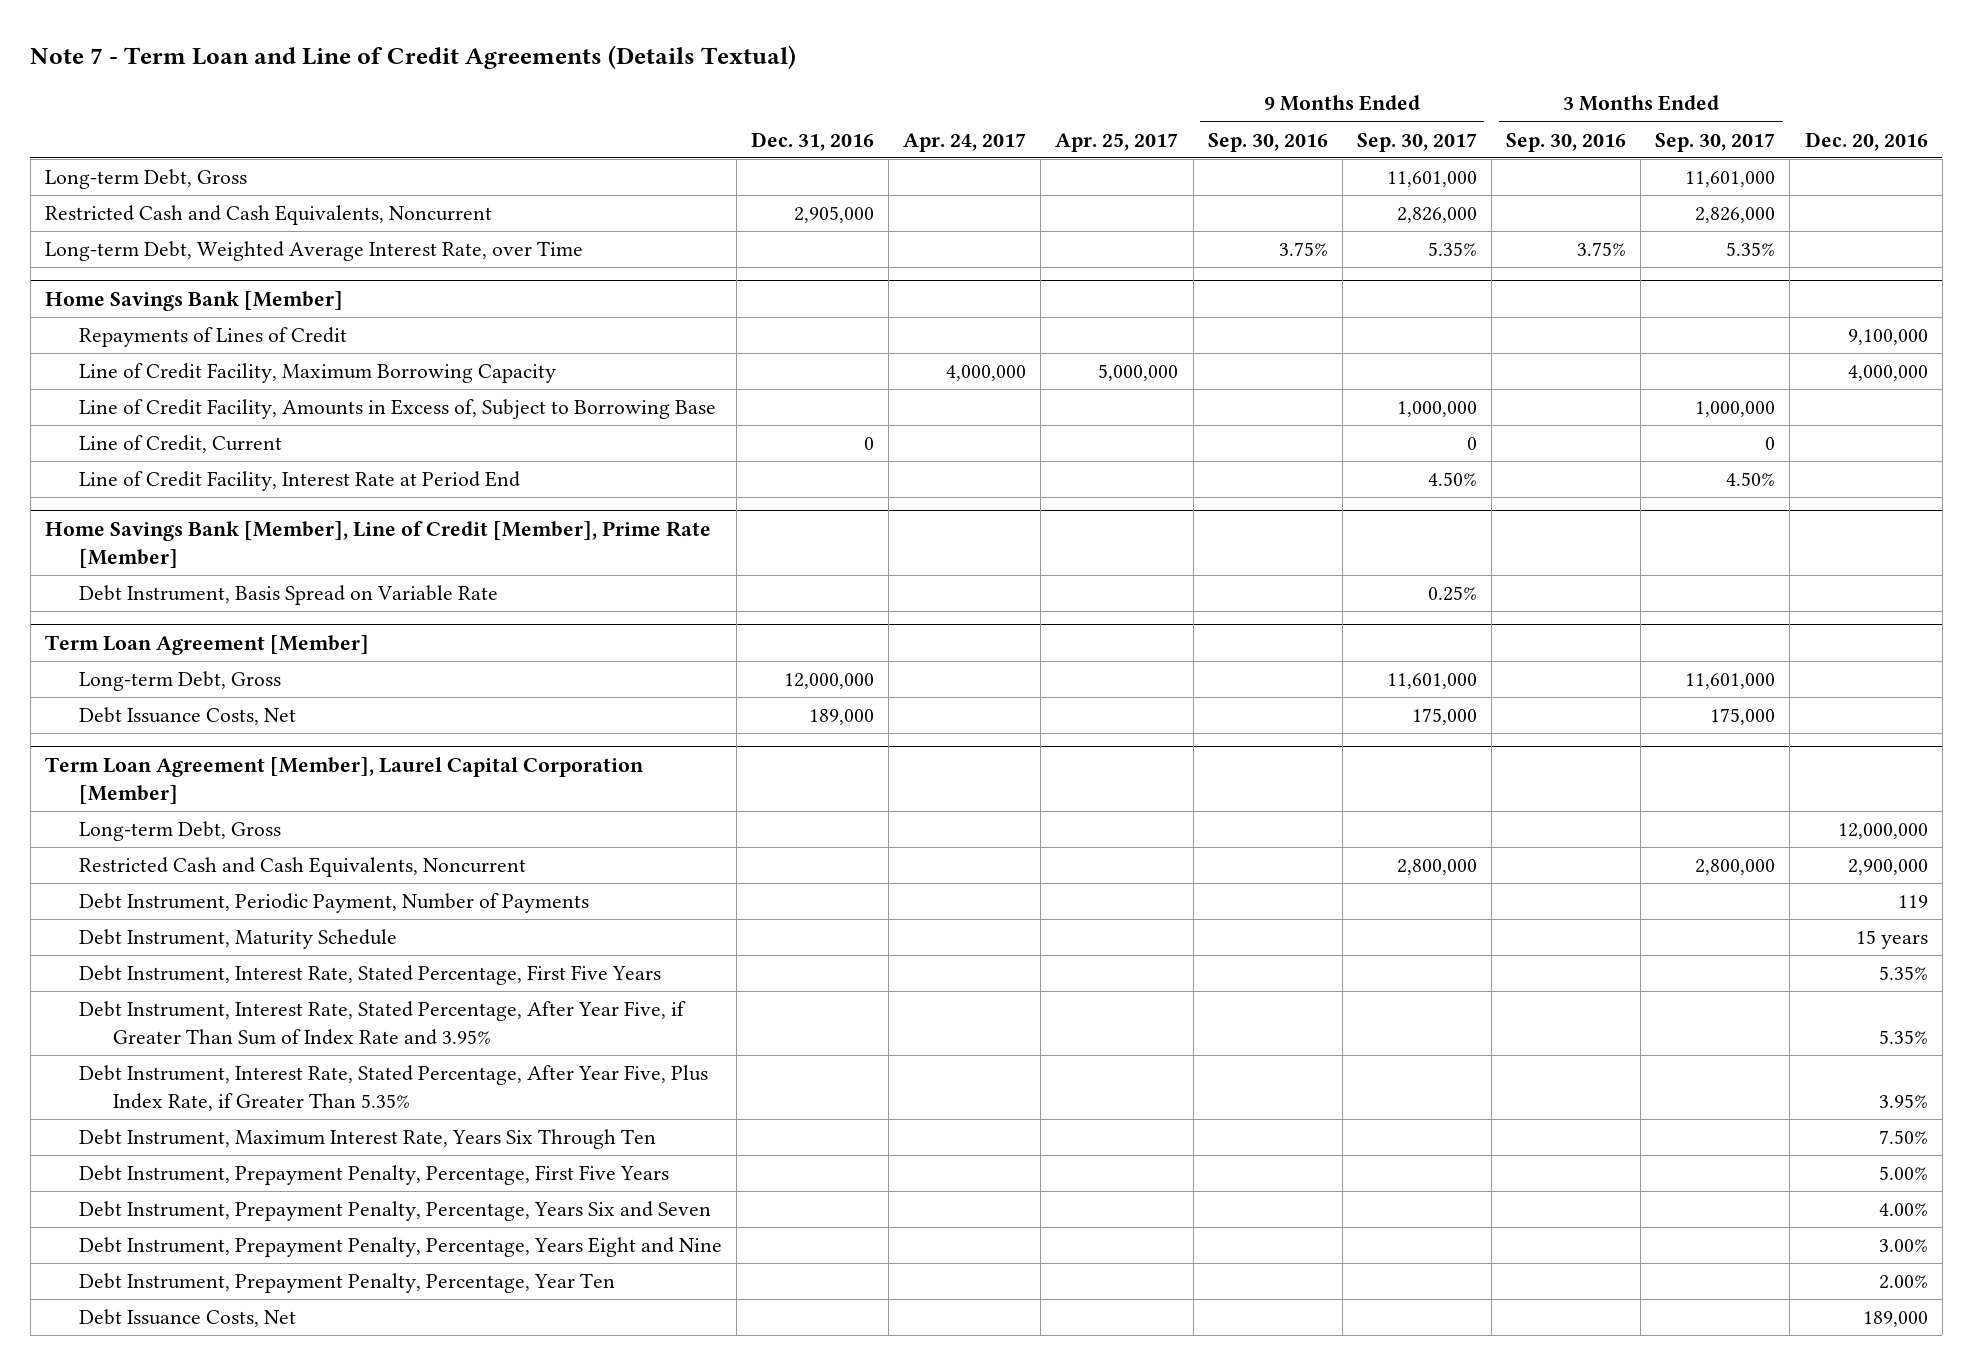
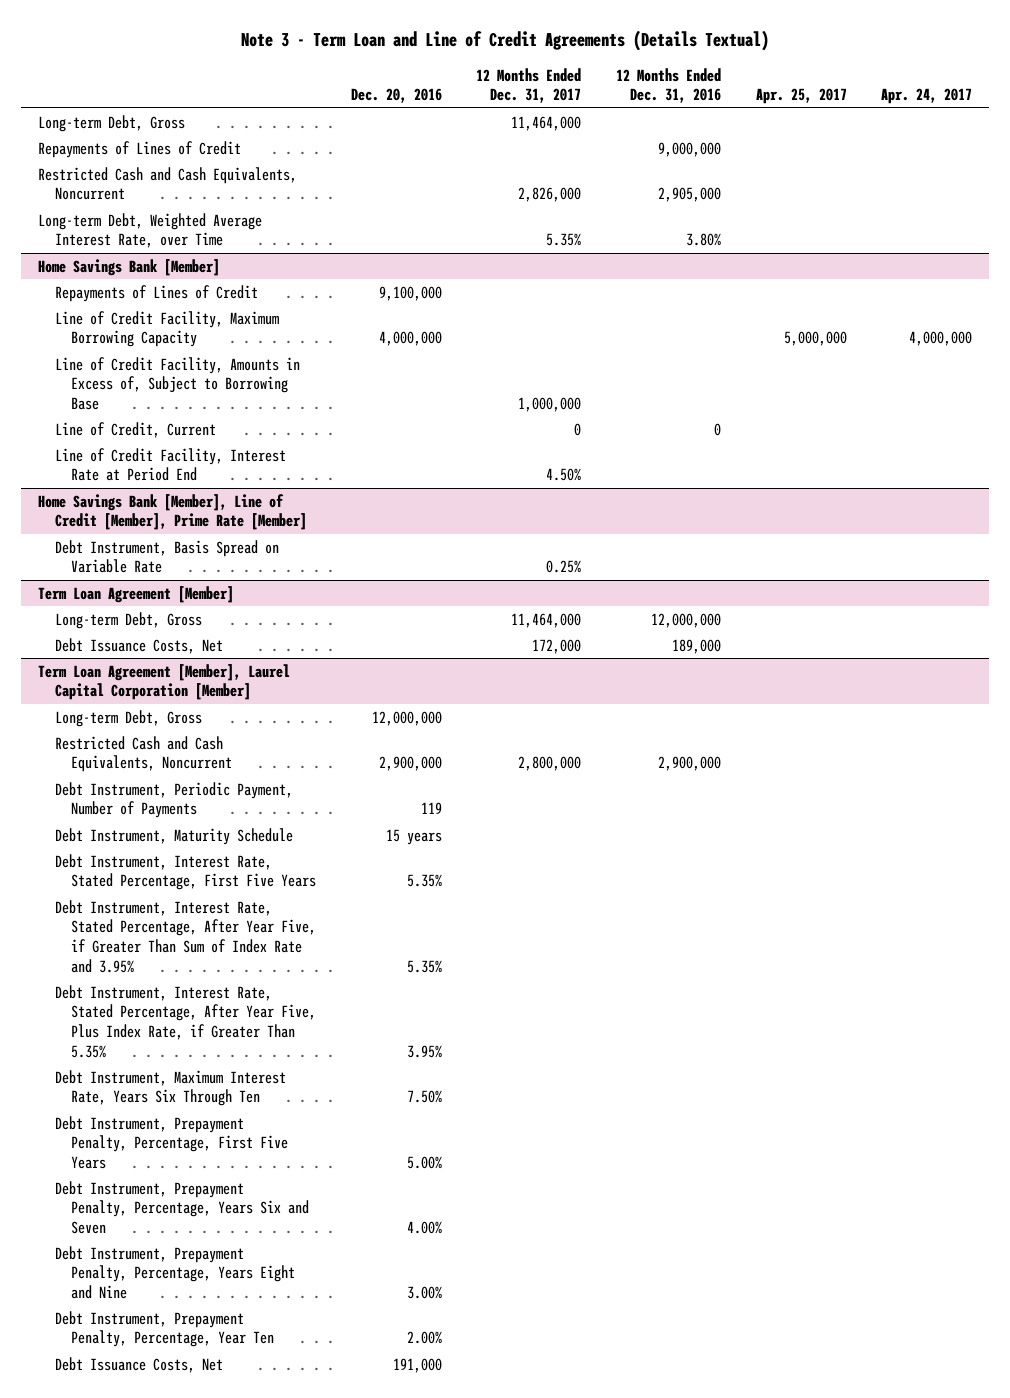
- Note 7 - Term Loan and Line of Credit Agreements (Details Textual)
+ Note 3 - Term Loan and Line of Credit Agreements (Details Textual)
- | Dec. 31, 2016 | Apr. 24, 2017 | Apr. 25, 2017 | 9 Months Ended Sep. 30, 2016 | 9 Months Ended Sep. 30, 2017 | 3 Months Ended Sep. 30, 2016 | 3 Months Ended Sep. 30, 2017 | Dec. 20, 2016
+ | Dec. 20, 2016 | 12 Months Ended Dec. 31, 2017 | 12 Months Ended Dec. 31, 2016 | Apr. 25, 2017 | Apr. 24, 2017
+ Repayments of Lines of Credit | | | 9,000,000 | |
@ Term Loan Agreement [Member], Laurel Capital Corporation [Member]
- Debt Issuance Costs, Net | | | | | | | | 189,000
+ Debt Issuance Costs, Net | 191,000 | | | |

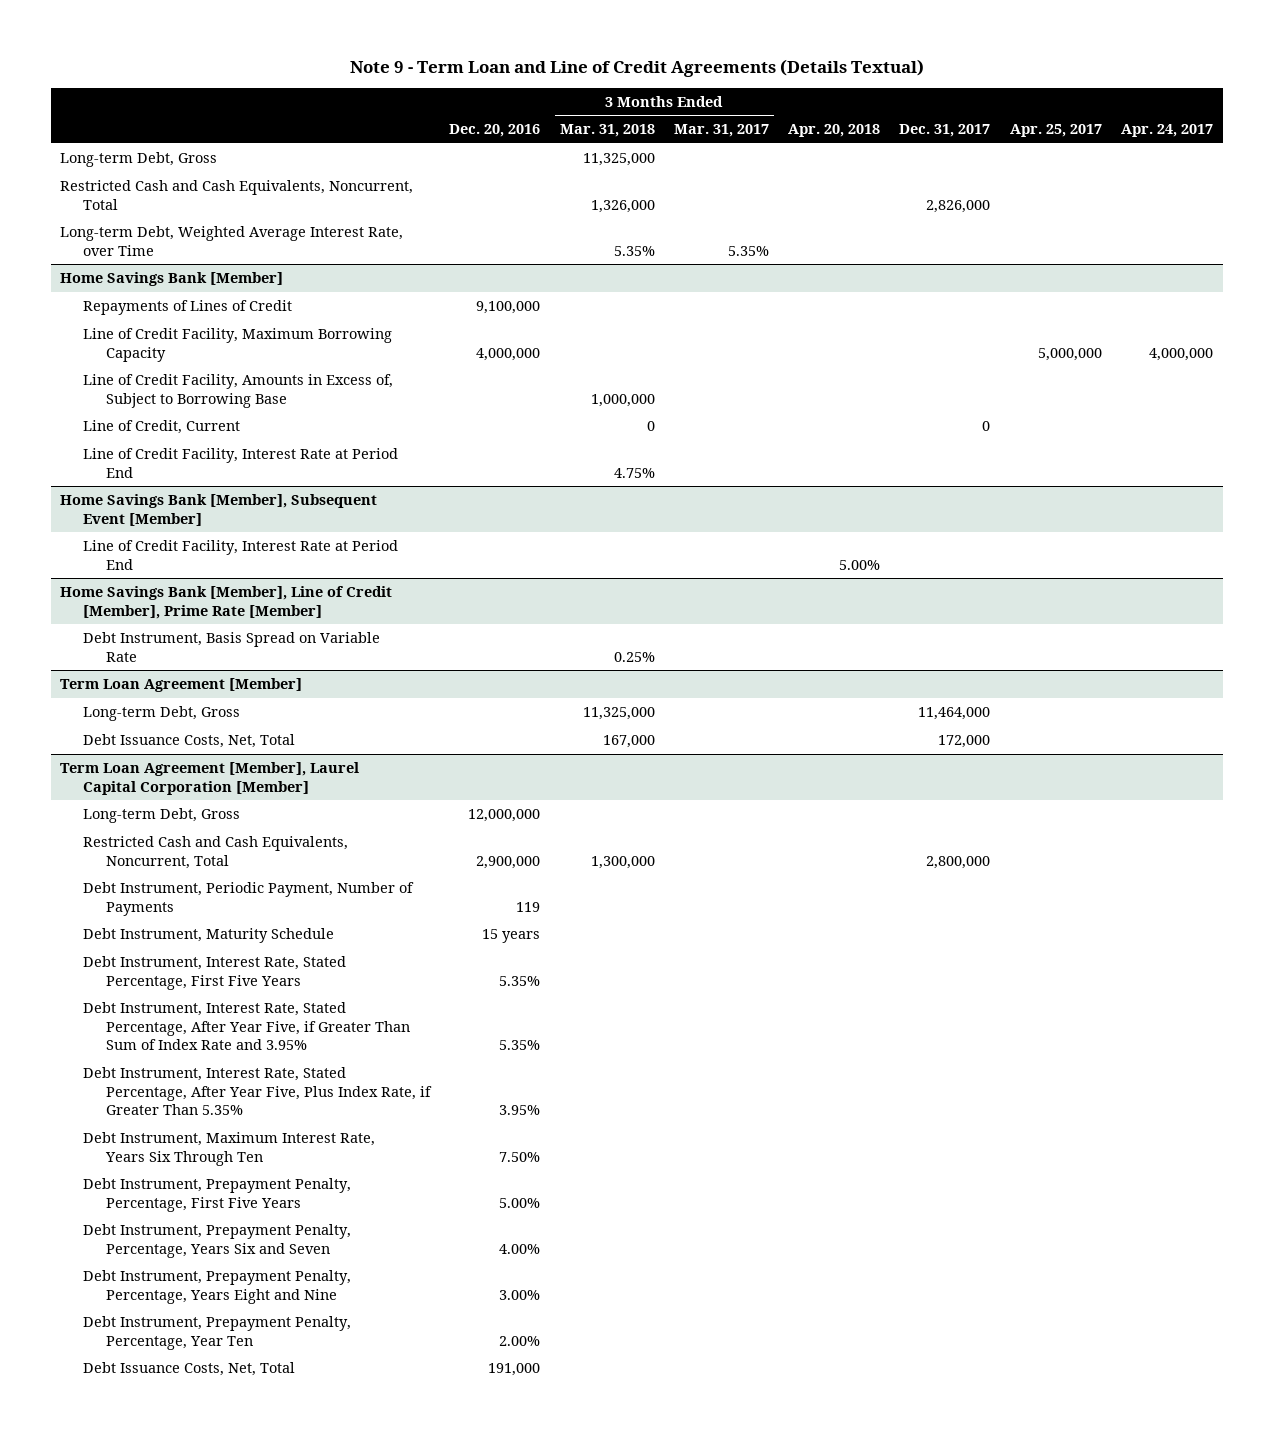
- Note 3 - Term Loan and Line of Credit Agreements (Details Textual)
+ Note 9 - Term Loan and Line of Credit Agreements (Details Textual)
- | Dec. 20, 2016 | 12 Months Ended Dec. 31, 2017 | 12 Months Ended Dec. 31, 2016 | Apr. 25, 2017 | Apr. 24, 2017
+ | Dec. 20, 2016 | 3 Months Ended Mar. 31, 2018 | 3 Months Ended Mar. 31, 2017 | Apr. 20, 2018 | Dec. 31, 2017 | Apr. 25, 2017 | Apr. 24, 2017
- Repayments of Lines of Credit | | | 9,000,000 | |
- Restricted Cash and Cash Equivalents, Noncurrent | | 2,826,000 | 2,905,000 | |
+ Restricted Cash and Cash Equivalents, Noncurrent, Total | | 1,326,000 | | | 2,826,000 | |
+ Home Savings Bank [Member], Subsequent Event [Member]
+ Line of Credit Facility, Interest Rate at Period End | | | | 5.00% | | |
@ Term Loan Agreement [Member]
- Debt Issuance Costs, Net | | 172,000 | 189,000 | |
+ Debt Issuance Costs, Net, Total | | 167,000 | | | 172,000 | |
@ Term Loan Agreement [Member], Laurel Capital Corporation [Member]
- Restricted Cash and Cash Equivalents, Noncurrent | 2,900,000 | 2,800,000 | 2,900,000 | |
+ Restricted Cash and Cash Equivalents, Noncurrent, Total | 2,900,000 | 1,300,000 | | | 2,800,000 | |
- Debt Issuance Costs, Net | 191,000 | | | |
+ Debt Issuance Costs, Net, Total | 191,000 | | | | | |

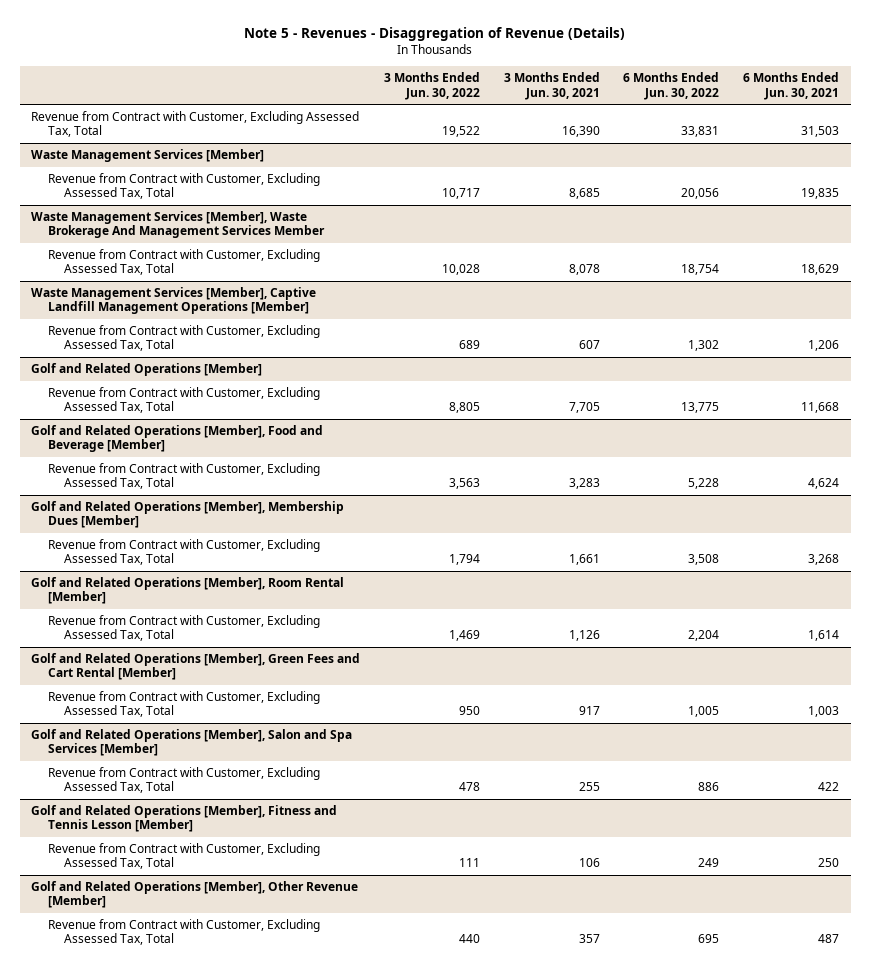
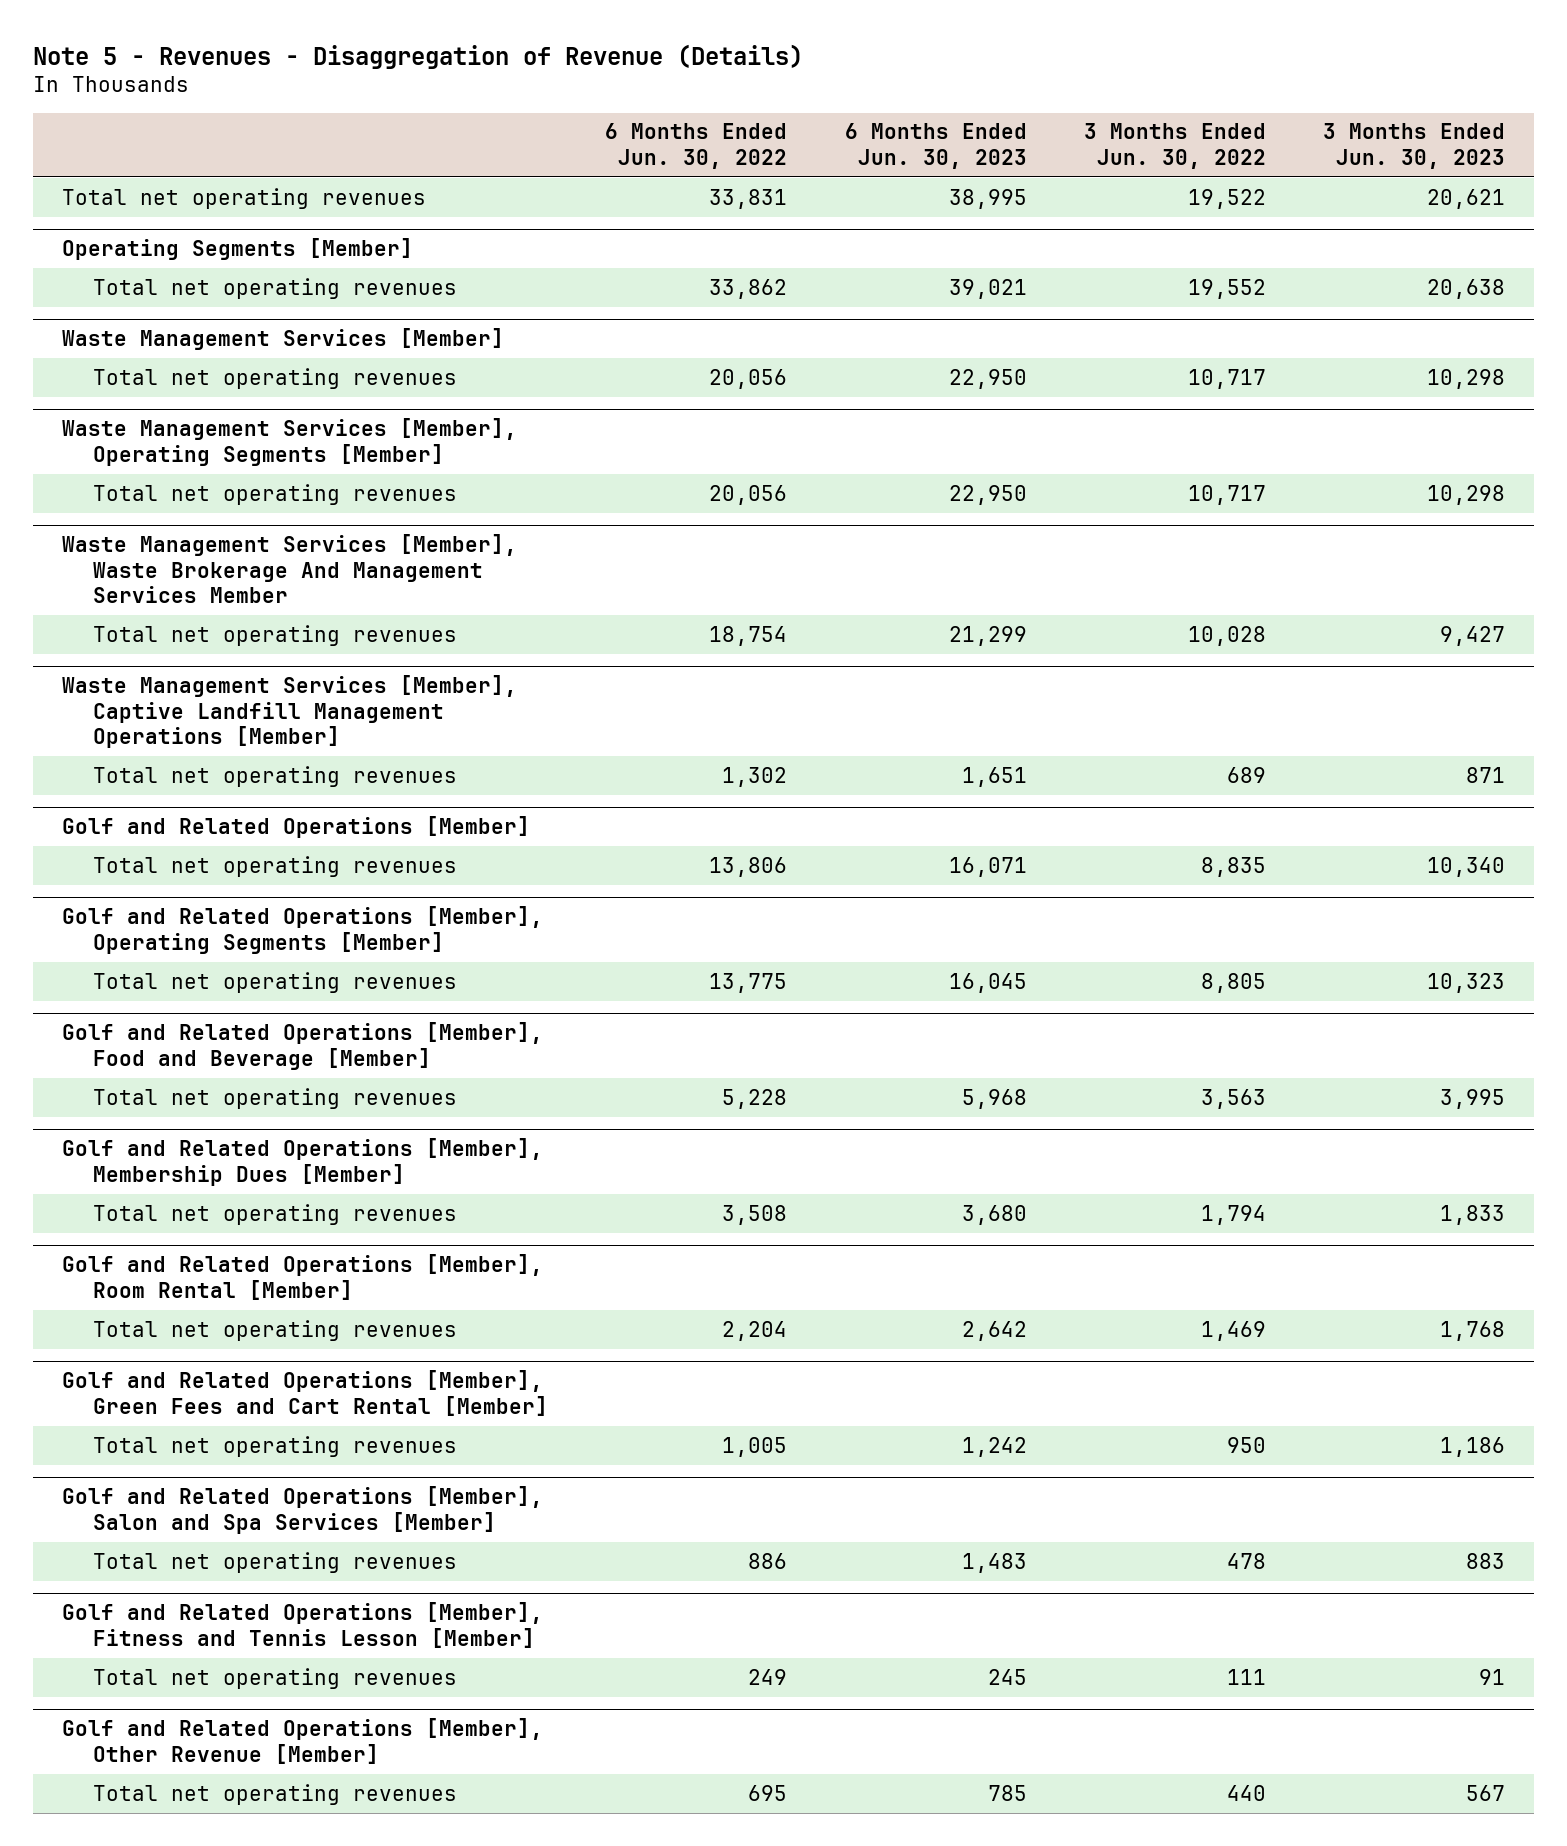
- | 3 Months Ended Jun. 30, 2022 | 3 Months Ended Jun. 30, 2021 | 6 Months Ended Jun. 30, 2022 | 6 Months Ended Jun. 30, 2021
+ | 6 Months Ended Jun. 30, 2022 | 6 Months Ended Jun. 30, 2023 | 3 Months Ended Jun. 30, 2022 | 3 Months Ended Jun. 30, 2023
- Revenue from Contract with Customer, Excluding Assessed Tax, Total | 19,522 | 16,390 | 33,831 | 31,503
+ Total net operating revenues | 33,831 | 38,995 | 19,522 | 20,621
+ Operating Segments [Member]
+ Total net operating revenues | 33,862 | 39,021 | 19,552 | 20,638
@ Waste Management Services [Member]
- Revenue from Contract with Customer, Excluding Assessed Tax, Total | 10,717 | 8,685 | 20,056 | 19,835
+ Total net operating revenues | 20,056 | 22,950 | 10,717 | 10,298
+ Waste Management Services [Member], Operating Segments [Member]
+ Total net operating revenues | 20,056 | 22,950 | 10,717 | 10,298
@ Waste Management Services [Member], Waste Brokerage And Management Services Member
- Revenue from Contract with Customer, Excluding Assessed Tax, Total | 10,028 | 8,078 | 18,754 | 18,629
+ Total net operating revenues | 18,754 | 21,299 | 10,028 | 9,427
@ Waste Management Services [Member], Captive Landfill Management Operations [Member]
- Revenue from Contract with Customer, Excluding Assessed Tax, Total | 689 | 607 | 1,302 | 1,206
+ Total net operating revenues | 1,302 | 1,651 | 689 | 871
@ Golf and Related Operations [Member]
- Revenue from Contract with Customer, Excluding Assessed Tax, Total | 8,805 | 7,705 | 13,775 | 11,668
+ Total net operating revenues | 13,806 | 16,071 | 8,835 | 10,340
+ Golf and Related Operations [Member], Operating Segments [Member]
+ Total net operating revenues | 13,775 | 16,045 | 8,805 | 10,323
@ Golf and Related Operations [Member], Food and Beverage [Member]
- Revenue from Contract with Customer, Excluding Assessed Tax, Total | 3,563 | 3,283 | 5,228 | 4,624
+ Total net operating revenues | 5,228 | 5,968 | 3,563 | 3,995
@ Golf and Related Operations [Member], Membership Dues [Member]
- Revenue from Contract with Customer, Excluding Assessed Tax, Total | 1,794 | 1,661 | 3,508 | 3,268
+ Total net operating revenues | 3,508 | 3,680 | 1,794 | 1,833
@ Golf and Related Operations [Member], Room Rental [Member]
- Revenue from Contract with Customer, Excluding Assessed Tax, Total | 1,469 | 1,126 | 2,204 | 1,614
+ Total net operating revenues | 2,204 | 2,642 | 1,469 | 1,768
@ Golf and Related Operations [Member], Green Fees and Cart Rental [Member]
- Revenue from Contract with Customer, Excluding Assessed Tax, Total | 950 | 917 | 1,005 | 1,003
+ Total net operating revenues | 1,005 | 1,242 | 950 | 1,186
@ Golf and Related Operations [Member], Salon and Spa Services [Member]
- Revenue from Contract with Customer, Excluding Assessed Tax, Total | 478 | 255 | 886 | 422
+ Total net operating revenues | 886 | 1,483 | 478 | 883
@ Golf and Related Operations [Member], Fitness and Tennis Lesson [Member]
- Revenue from Contract with Customer, Excluding Assessed Tax, Total | 111 | 106 | 249 | 250
+ Total net operating revenues | 249 | 245 | 111 | 91
@ Golf and Related Operations [Member], Other Revenue [Member]
- Revenue from Contract with Customer, Excluding Assessed Tax, Total | 440 | 357 | 695 | 487
+ Total net operating revenues | 695 | 785 | 440 | 567

